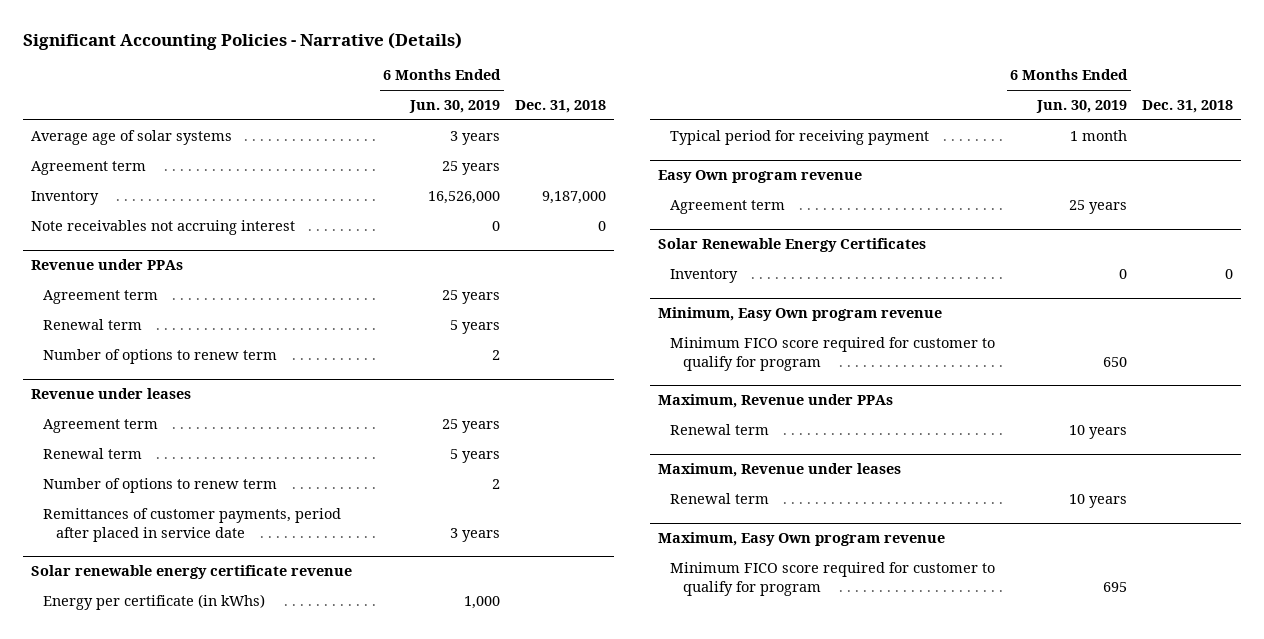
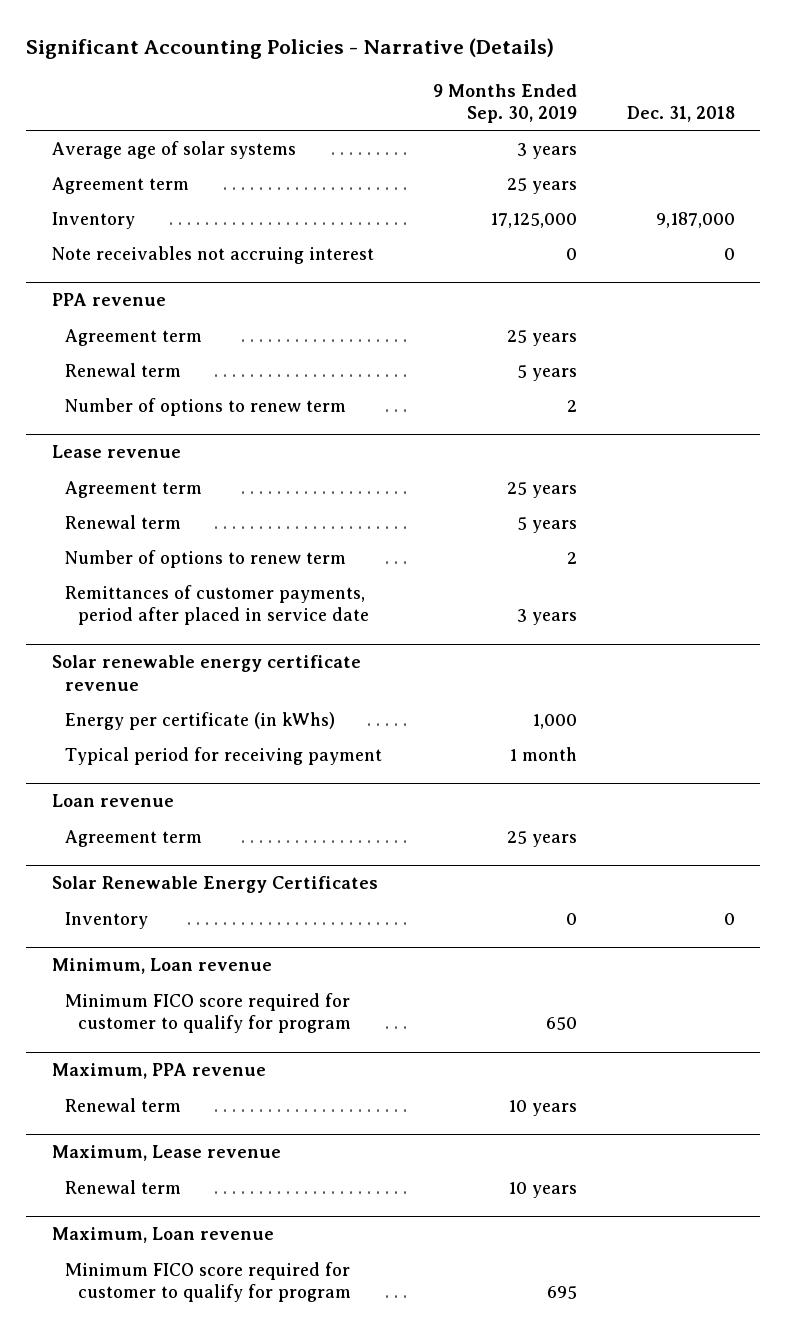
- | 6 Months Ended Jun. 30, 2019 | Dec. 31, 2018
+ | 9 Months Ended Sep. 30, 2019 | Dec. 31, 2018
- Revenue under PPAs
+ PPA revenue
- Revenue under leases
+ Lease revenue
- Easy Own program revenue
+ Loan revenue
- Minimum, Easy Own program revenue
- Minimum FICO score required for customer to qualify for program | 650 |
- Maximum, Revenue under PPAs
+ Minimum, Loan revenue
+ Minimum FICO score required for customer to qualify for program | 650 |
+ Maximum, PPA revenue
- Maximum, Revenue under leases
- Renewal term | 10 years |
- Maximum, Easy Own program revenue
- Minimum FICO score required for customer to qualify for program | 695 |
+ Maximum, Lease revenue
+ Renewal term | 10 years |
+ Maximum, Loan revenue
+ Minimum FICO score required for customer to qualify for program | 695 |

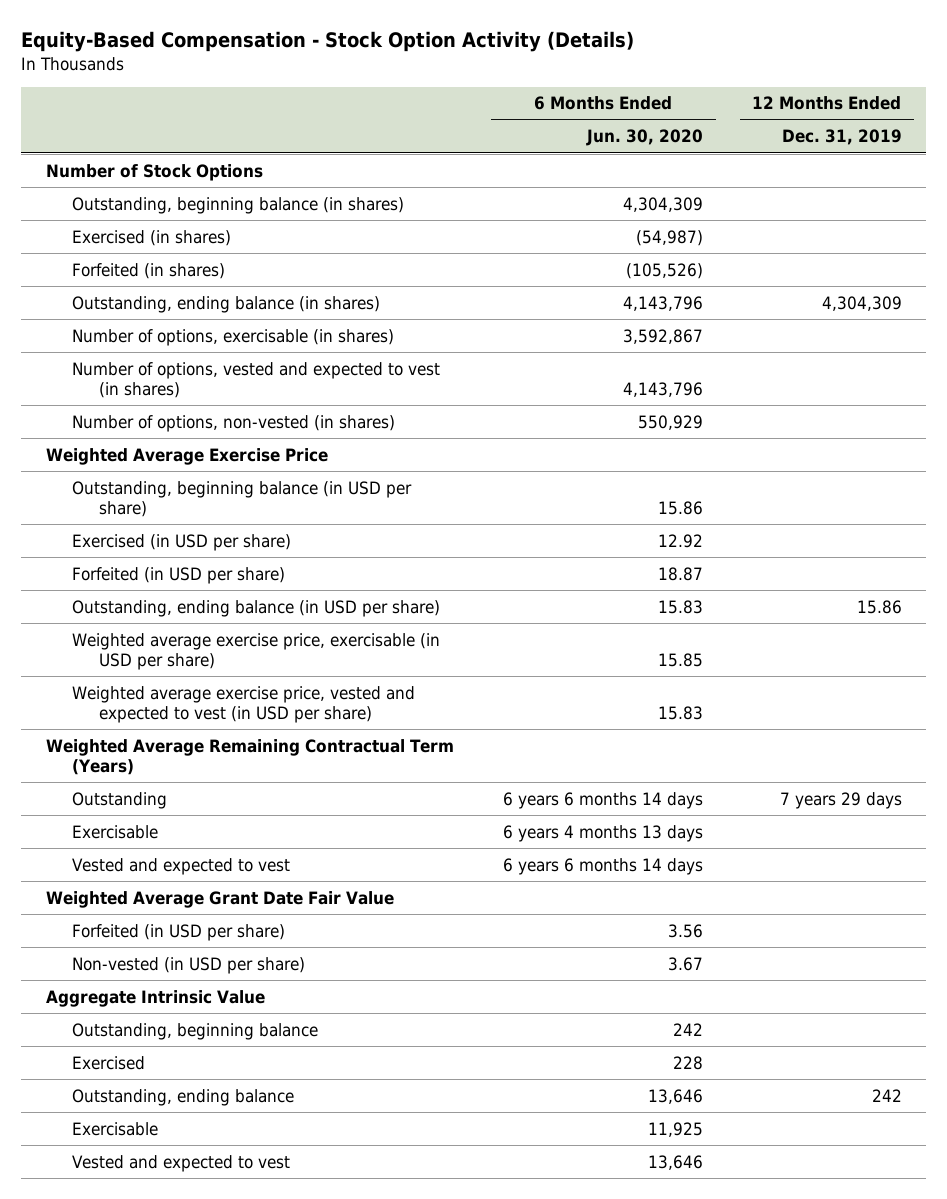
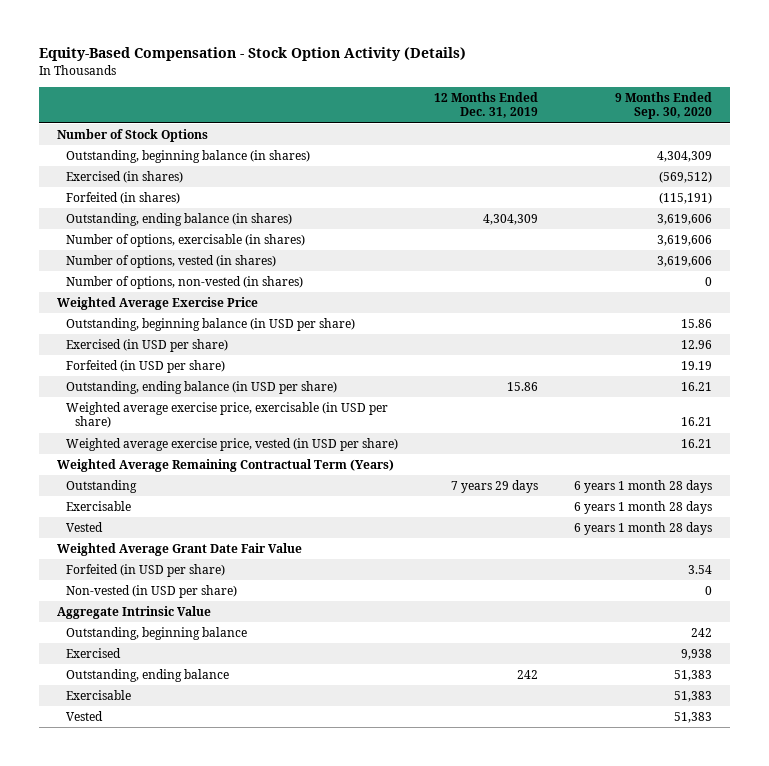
- | 6 Months Ended Jun. 30, 2020 | 12 Months Ended Dec. 31, 2019
+ | 12 Months Ended Dec. 31, 2019 | 9 Months Ended Sep. 30, 2020
- Number of options, vested and expected to vest (in shares) | 4,143,796 |
+ Number of options, vested (in shares) | | 3,619,606
- Weighted average exercise price, vested and expected to vest (in USD per share) | 15.83 |
+ Weighted average exercise price, vested (in USD per share) | | 16.21
- Vested and expected to vest | 6 years 6 months 14 days |
+ Vested | | 6 years 1 month 28 days
- Vested and expected to vest | 13,646 |
+ Vested | | 51,383

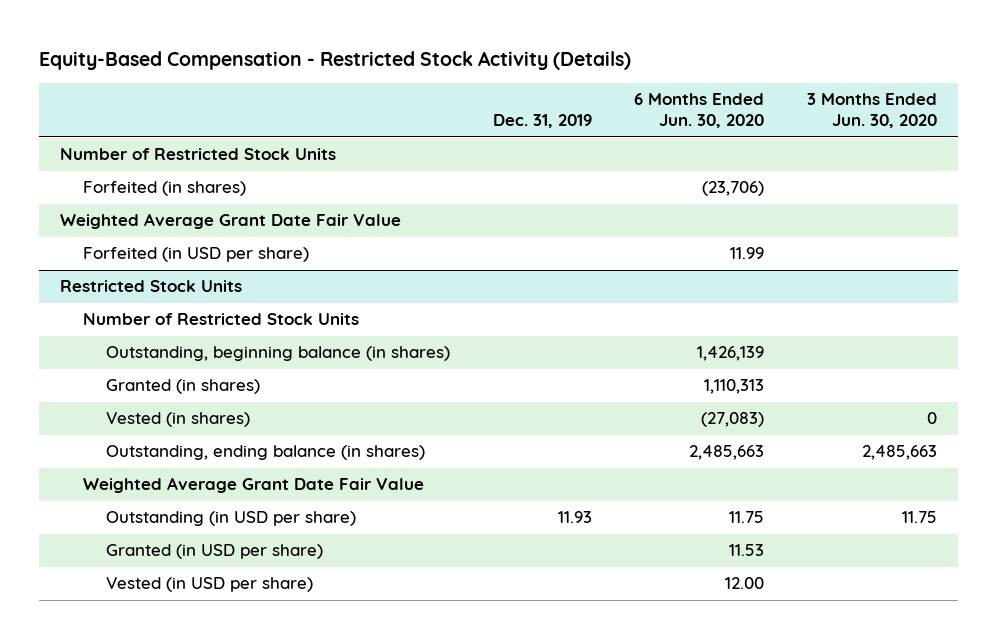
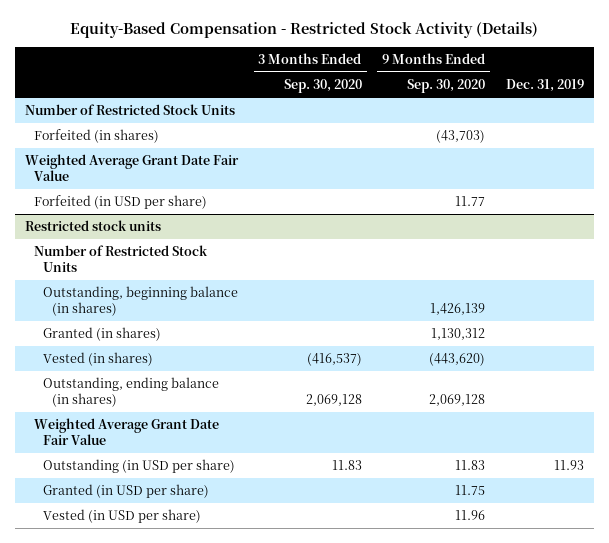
- | Dec. 31, 2019 | 6 Months Ended Jun. 30, 2020 | 3 Months Ended Jun. 30, 2020
+ | 3 Months Ended Sep. 30, 2020 | 9 Months Ended Sep. 30, 2020 | Dec. 31, 2019
- Restricted Stock Units
+ Restricted stock units

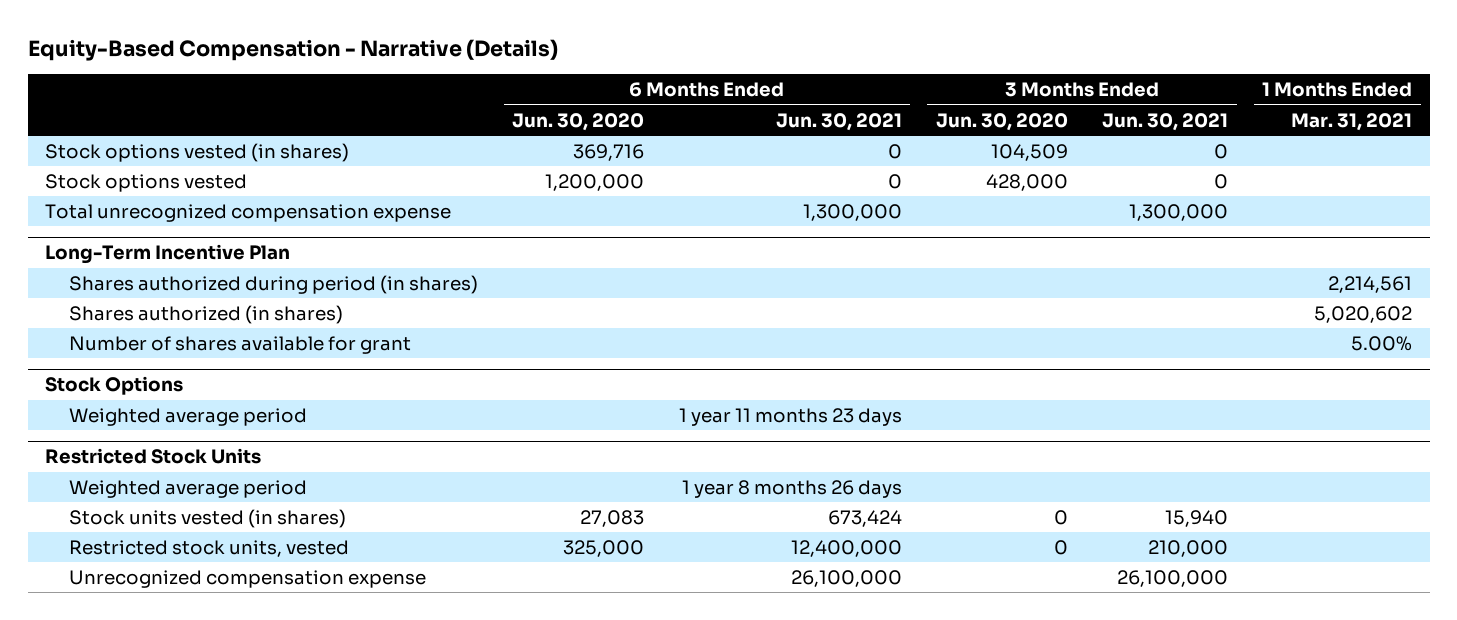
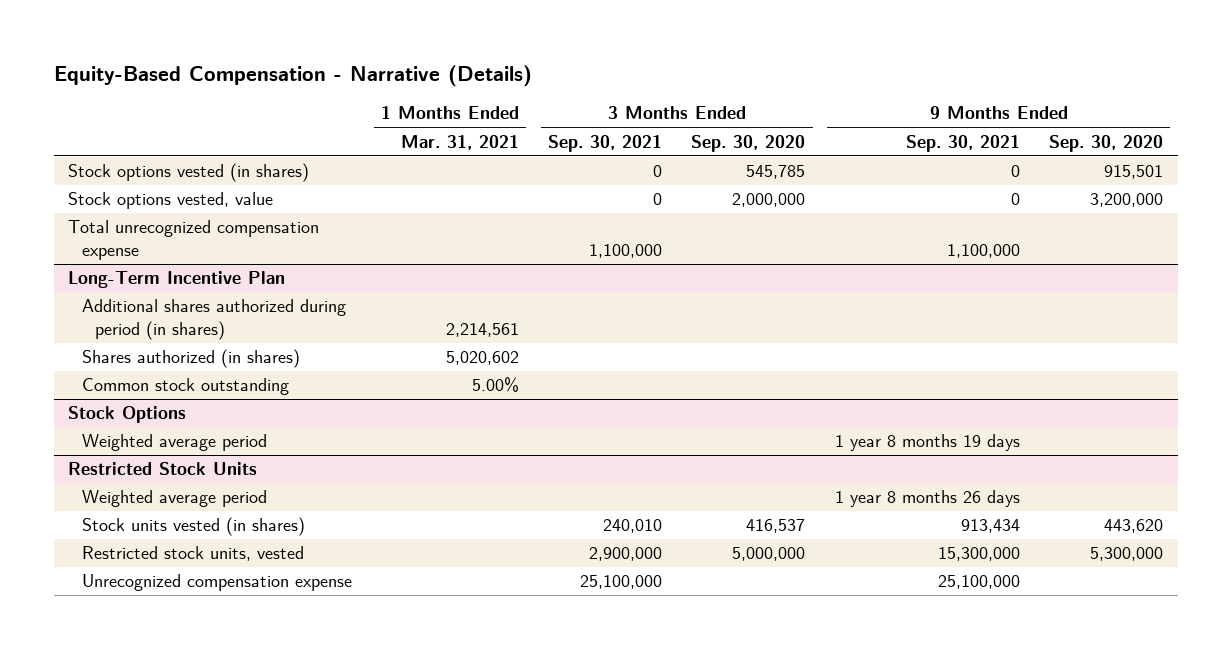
- | 6 Months Ended Jun. 30, 2020 | 6 Months Ended Jun. 30, 2021 | 3 Months Ended Jun. 30, 2020 | 3 Months Ended Jun. 30, 2021 | 1 Months Ended Mar. 31, 2021
+ | 1 Months Ended Mar. 31, 2021 | 3 Months Ended Sep. 30, 2021 | 3 Months Ended Sep. 30, 2020 | 9 Months Ended Sep. 30, 2021 | 9 Months Ended Sep. 30, 2020
- Stock options vested | 1,200,000 | 0 | 428,000 | 0 |
+ Stock options vested, value | | 0 | 2,000,000 | 0 | 3,200,000
@ Long-Term Incentive Plan
- Shares authorized during period (in shares) | | | | | 2,214,561
+ Additional shares authorized during period (in shares) | 2,214,561 | | | |
- Number of shares available for grant | | | | | 5.00%
+ Common stock outstanding | 5.00% | | | |

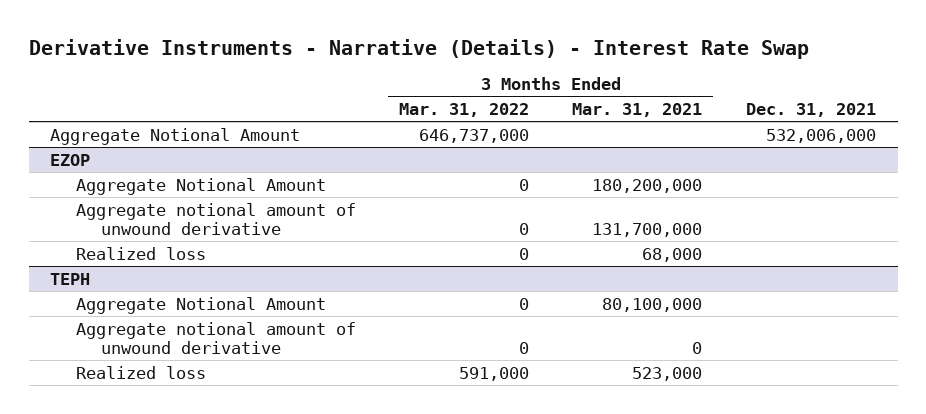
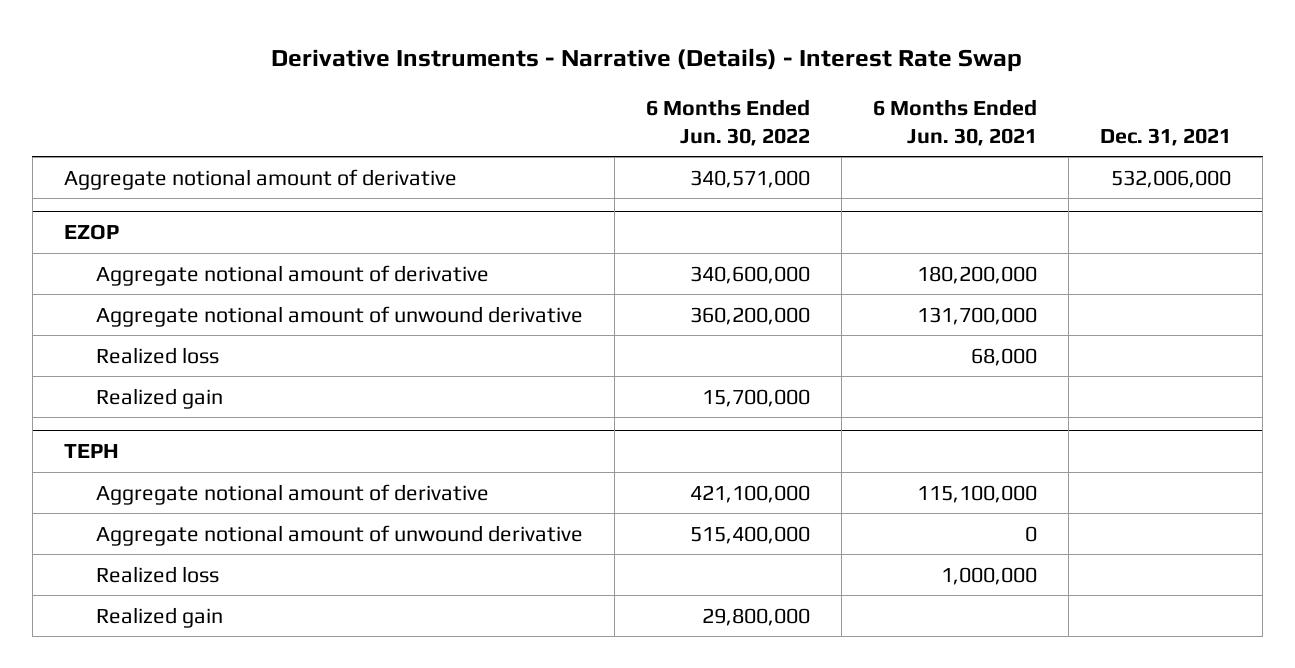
- | 3 Months Ended Mar. 31, 2022 | 3 Months Ended Mar. 31, 2021 | Dec. 31, 2021
+ | 6 Months Ended Jun. 30, 2022 | 6 Months Ended Jun. 30, 2021 | Dec. 31, 2021
- Aggregate Notional Amount | 646,737,000 | | 532,006,000
+ Aggregate notional amount of derivative | 340,571,000 | | 532,006,000
@ EZOP
- Aggregate Notional Amount | 0 | 180,200,000 |
+ Aggregate notional amount of derivative | 340,600,000 | 180,200,000 |
+ Realized gain | 15,700,000 | |
@ TEPH
- Aggregate Notional Amount | 0 | 80,100,000 |
+ Aggregate notional amount of derivative | 421,100,000 | 115,100,000 |
+ Realized gain | 29,800,000 | |

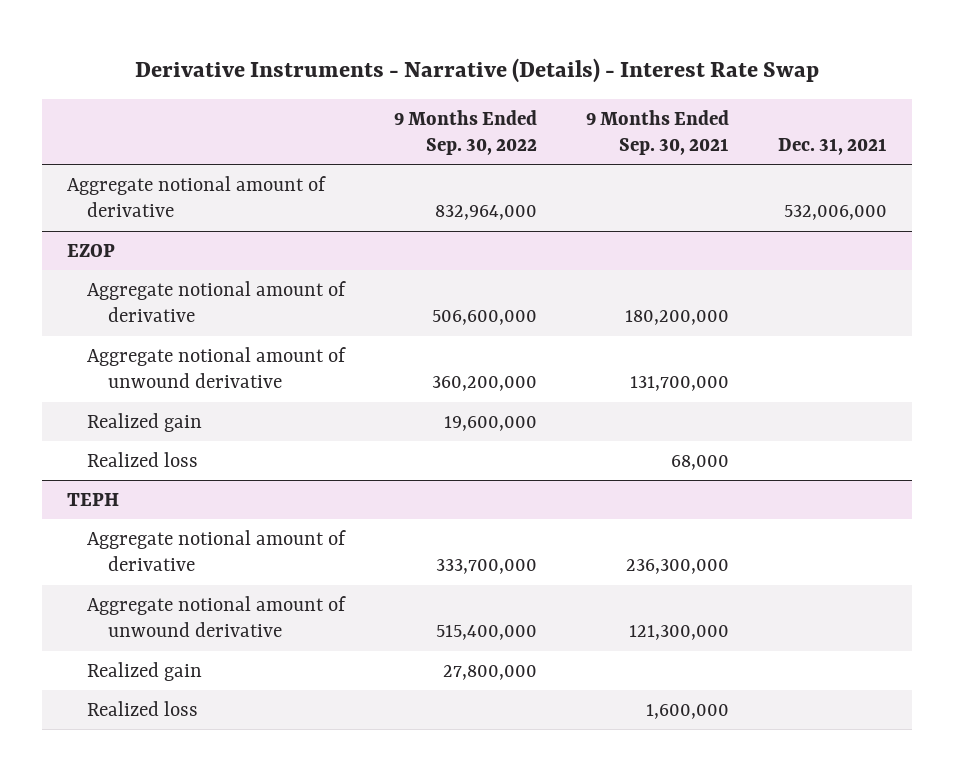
- | 6 Months Ended Jun. 30, 2022 | 6 Months Ended Jun. 30, 2021 | Dec. 31, 2021
+ | 9 Months Ended Sep. 30, 2022 | 9 Months Ended Sep. 30, 2021 | Dec. 31, 2021
@ EZOP
moved down: Realized loss | | 68,000 |
@ TEPH
moved down: Realized loss | | 1,600,000 |

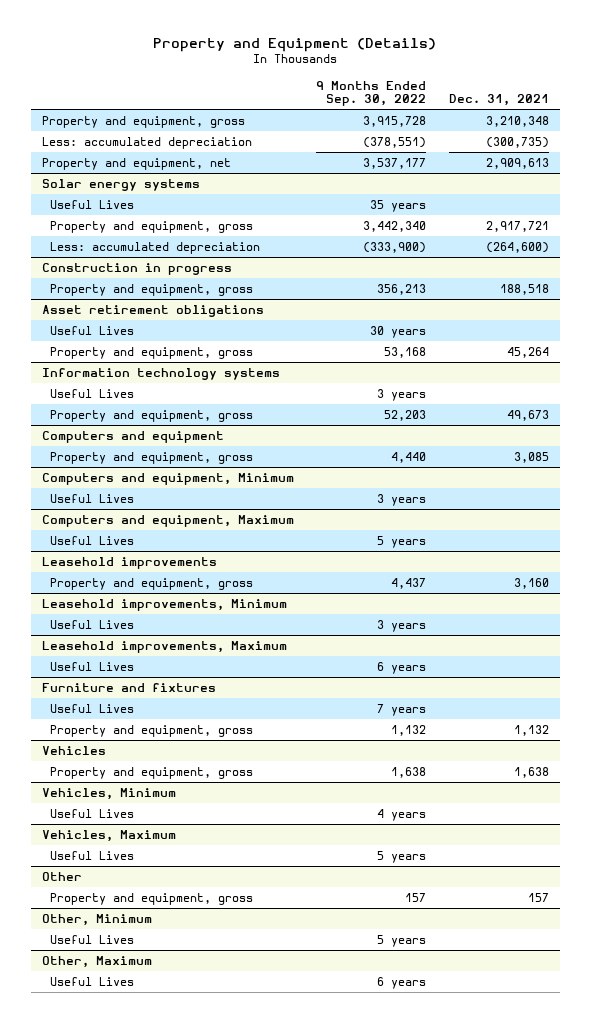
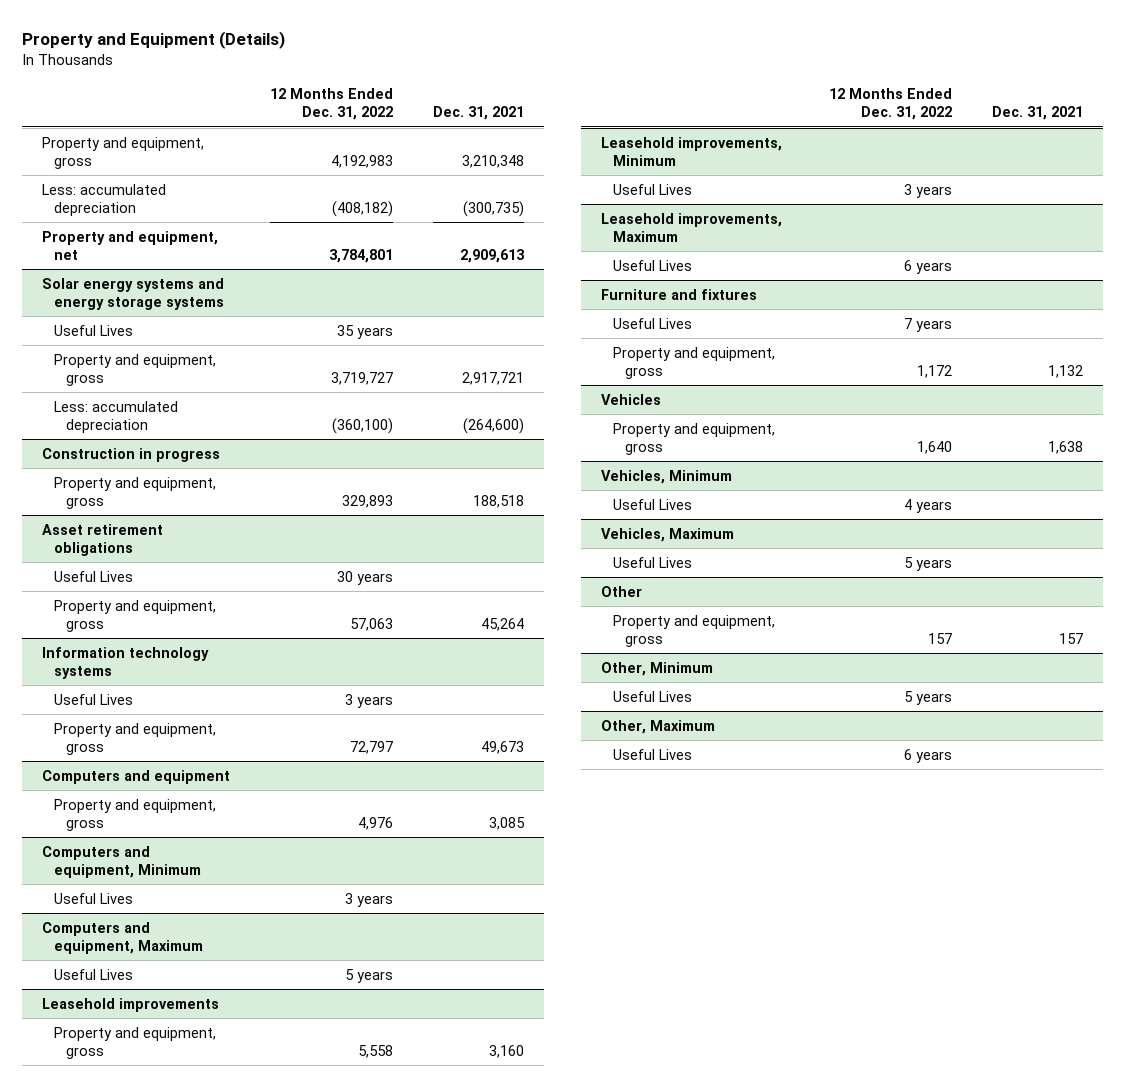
- | 9 Months Ended Sep. 30, 2022 | Dec. 31, 2021
+ | 12 Months Ended Dec. 31, 2022 | Dec. 31, 2021
- Solar energy systems
+ Solar energy systems and energy storage systems

